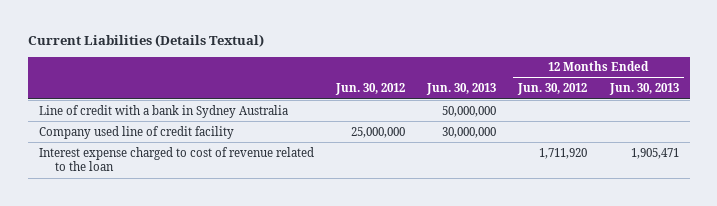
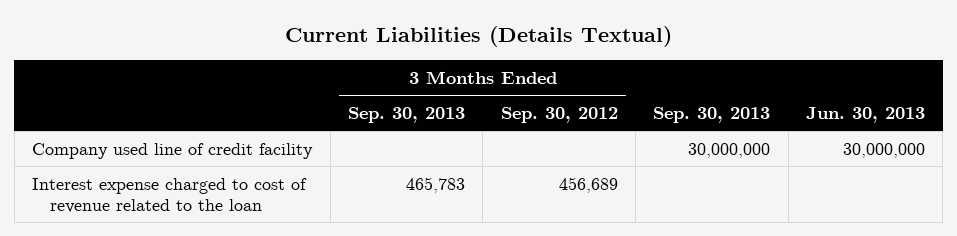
- | Jun. 30, 2012 | Jun. 30, 2013 | 12 Months Ended Jun. 30, 2012 | 12 Months Ended Jun. 30, 2013
+ | 3 Months Ended Sep. 30, 2013 | 3 Months Ended Sep. 30, 2012 | Sep. 30, 2013 | Jun. 30, 2013
- Line of credit with a bank in Sydney Australia | | 50,000,000 | |

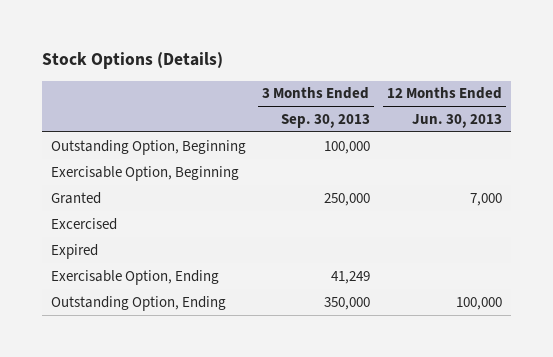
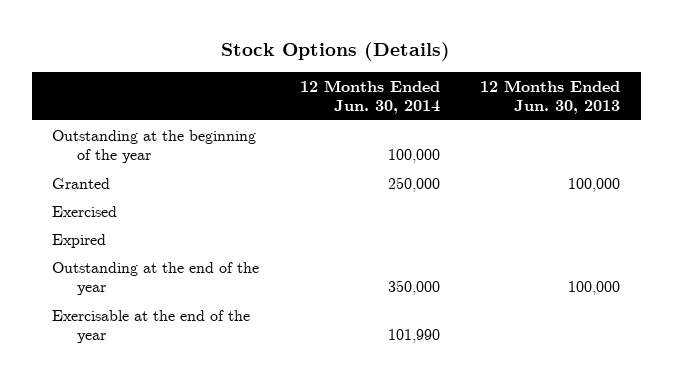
- | 3 Months Ended Sep. 30, 2013 | 12 Months Ended Jun. 30, 2013
+ | 12 Months Ended Jun. 30, 2014 | 12 Months Ended Jun. 30, 2013
- Outstanding Option, Beginning | 100,000 |
- Exercisable Option, Beginning
- Granted | 250,000 | 7,000
- Excercised
+ Outstanding at the beginning of the year | 100,000 |
+ Granted | 250,000 | 100,000
+ Exercised
- Exercisable Option, Ending | 41,249 |
- Outstanding Option, Ending | 350,000 | 100,000
+ Outstanding at the end of the year | 350,000 | 100,000
+ Exercisable at the end of the year | 101,990 |

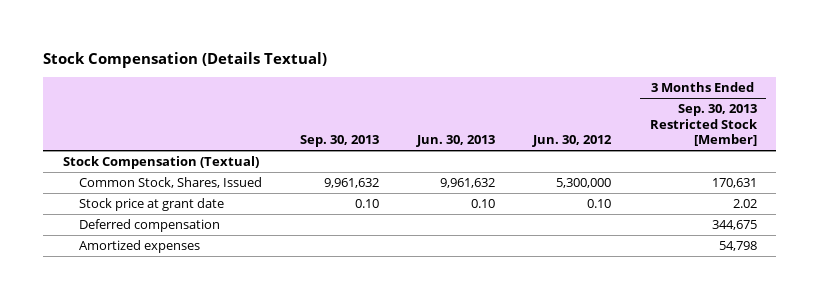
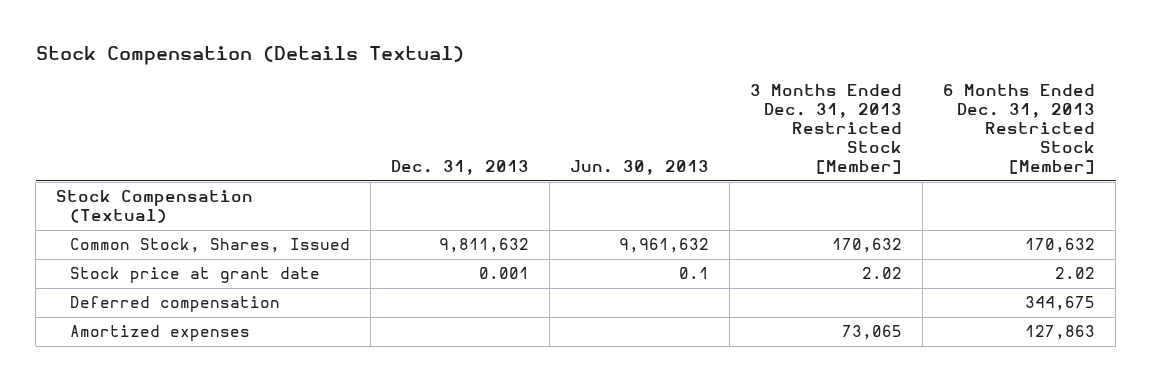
- | Sep. 30, 2013 | Jun. 30, 2013 | Jun. 30, 2012 | 3 Months Ended Sep. 30, 2013 Restricted Stock [Member]
+ | Dec. 31, 2013 | Jun. 30, 2013 | 3 Months Ended Dec. 31, 2013 Restricted Stock [Member] | 6 Months Ended Dec. 31, 2013 Restricted Stock [Member]
- Stock price at grant date | 0.10 | 0.10 | 0.10 | 2.02
+ Stock price at grant date | 0.001 | 0.1 | 2.02 | 2.02

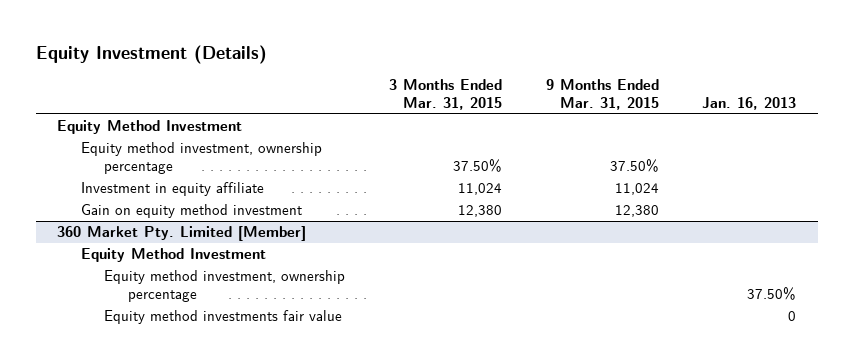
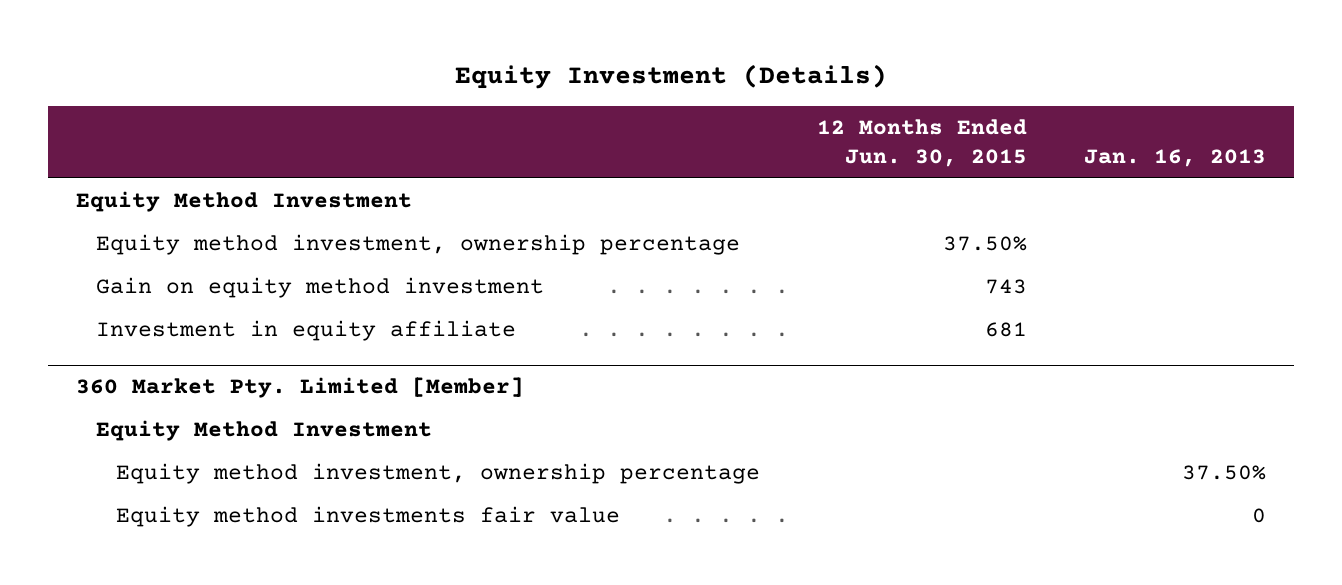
- | 3 Months Ended Mar. 31, 2015 | 9 Months Ended Mar. 31, 2015 | Jan. 16, 2013
+ | 12 Months Ended Jun. 30, 2015 | Jan. 16, 2013
moved down: Investment in equity affiliate | 681 |

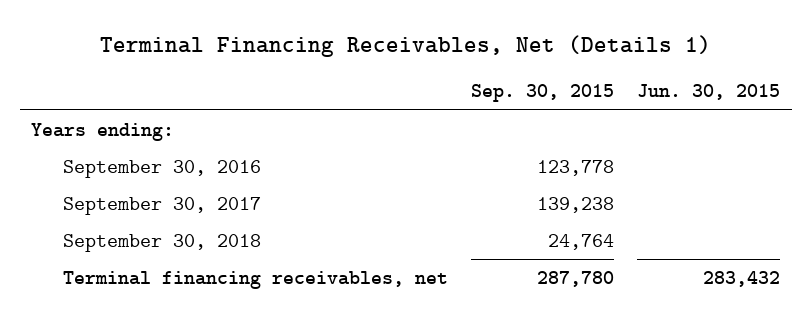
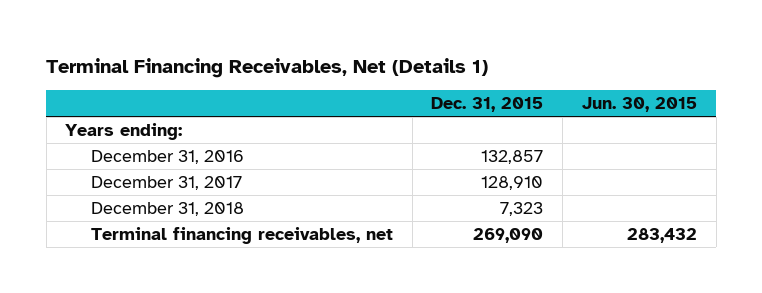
- | Sep. 30, 2015 | Jun. 30, 2015
+ | Dec. 31, 2015 | Jun. 30, 2015
- September 30, 2016 | 123,778 |
- September 30, 2017 | 139,238 |
- September 30, 2018 | 24,764 |
+ December 31, 2016 | 132,857 |
+ December 31, 2017 | 128,910 |
+ December 31, 2018 | 7,323 |

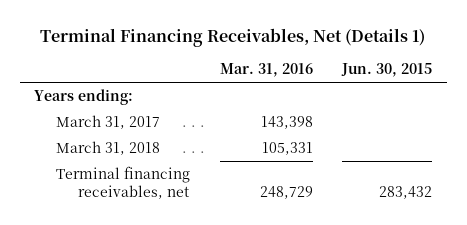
- | Dec. 31, 2015 | Jun. 30, 2015
+ | Mar. 31, 2016 | Jun. 30, 2015
- December 31, 2016 | 132,857 |
- December 31, 2017 | 128,910 |
- December 31, 2018 | 7,323 |
+ March 31, 2017 | 143,398 |
+ March 31, 2018 | 105,331 |

